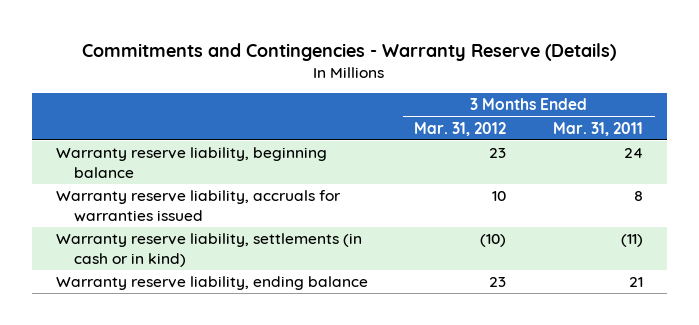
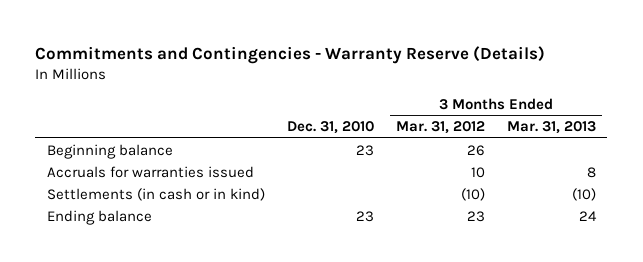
- | 3 Months Ended Mar. 31, 2012 | 3 Months Ended Mar. 31, 2011
+ | Dec. 31, 2010 | 3 Months Ended Mar. 31, 2012 | 3 Months Ended Mar. 31, 2013
- Warranty reserve liability, beginning balance | 23 | 24
- Warranty reserve liability, accruals for warranties issued | 10 | 8
- Warranty reserve liability, settlements (in cash or in kind) | (10) | (11)
- Warranty reserve liability, ending balance | 23 | 21
+ Beginning balance | 23 | 26 |
+ Accruals for warranties issued | | 10 | 8
+ Settlements (in cash or in kind) | | (10) | (10)
+ Ending balance | 23 | 23 | 24

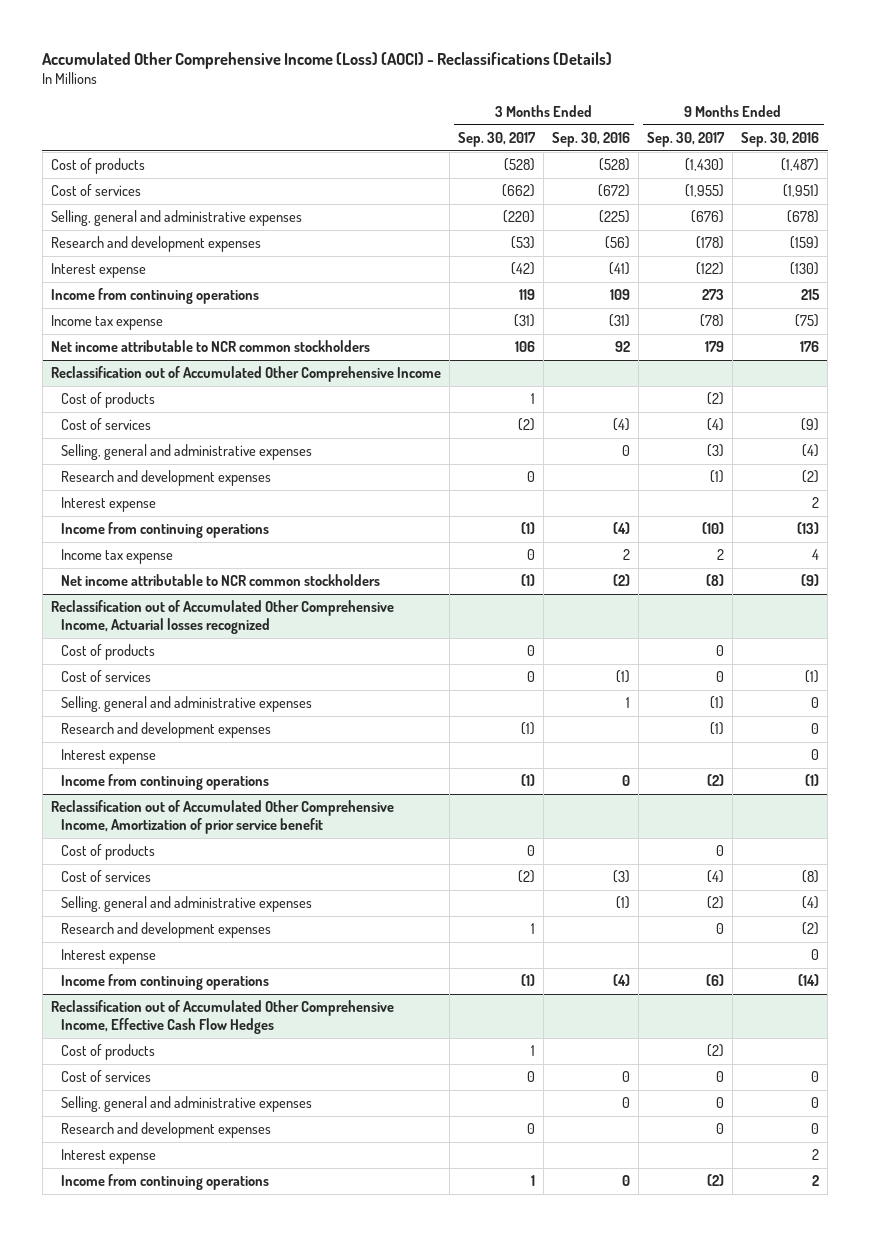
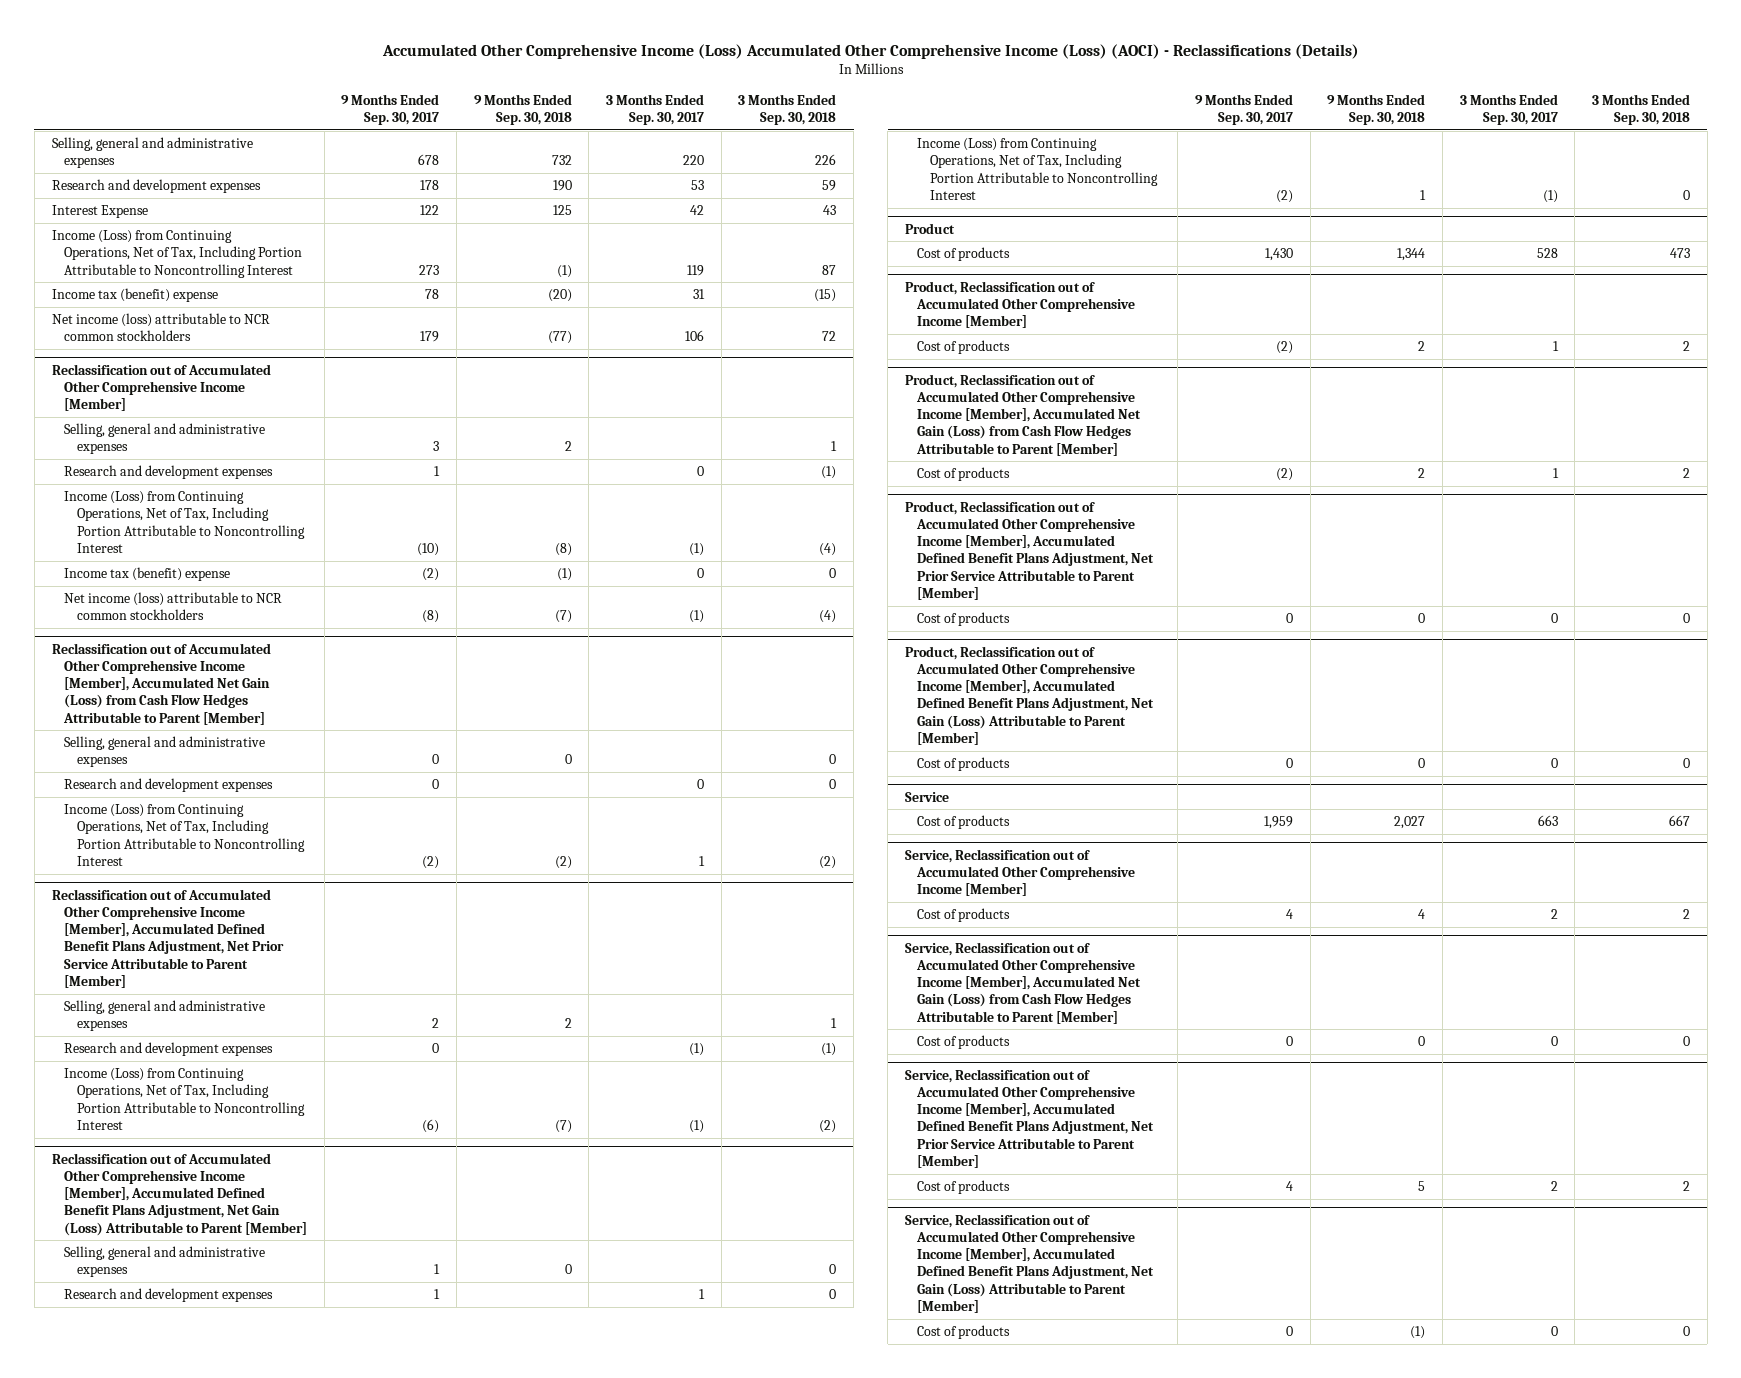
- Accumulated Other Comprehensive Income (Loss) (AOCI) - Reclassifications (Details)
+ Accumulated Other Comprehensive Income (Loss) Accumulated Other Comprehensive Income (Loss) (AOCI) - Reclassifications (Details)
- | 3 Months Ended Sep. 30, 2017 | 3 Months Ended Sep. 30, 2016 | 9 Months Ended Sep. 30, 2017 | 9 Months Ended Sep. 30, 2016
+ | 9 Months Ended Sep. 30, 2017 | 9 Months Ended Sep. 30, 2018 | 3 Months Ended Sep. 30, 2017 | 3 Months Ended Sep. 30, 2018
- Cost of products | (528) | (528) | (1,430) | (1,487)
- Cost of services | (662) | (672) | (1,955) | (1,951)
- Selling, general and administrative expenses | (220) | (225) | (676) | (678)
- Research and development expenses | (53) | (56) | (178) | (159)
- Interest expense | (42) | (41) | (122) | (130)
- Income from continuing operations | 119 | 109 | 273 | 215
- Income tax expense | (31) | (31) | (78) | (75)
- Net income attributable to NCR common stockholders | 106 | 92 | 179 | 176
- Reclassification out of Accumulated Other Comprehensive Income
+ Selling, general and administrative expenses | 678 | 732 | 220 | 226
+ Research and development expenses | 178 | 190 | 53 | 59
+ Interest Expense | 122 | 125 | 42 | 43
+ Income (Loss) from Continuing Operations, Net of Tax, Including Portion Attributable to Noncontrolling Interest | 273 | (1) | 119 | 87
+ Income tax (benefit) expense | 78 | (20) | 31 | (15)
+ Net income (loss) attributable to NCR common stockholders | 179 | (77) | 106 | 72
+ Reclassification out of Accumulated Other Comprehensive Income [Member]
+ Selling, general and administrative expenses | 3 | 2 | | 1
+ Research and development expenses | 1 | | 0 | (1)
+ Income (Loss) from Continuing Operations, Net of Tax, Including Portion Attributable to Noncontrolling Interest | (10) | (8) | (1) | (4)
+ Income tax (benefit) expense | (2) | (1) | 0 | 0
+ Net income (loss) attributable to NCR common stockholders | (8) | (7) | (1) | (4)
+ Reclassification out of Accumulated Other Comprehensive Income [Member], Accumulated Net Gain (Loss) from Cash Flow Hedges Attributable to Parent [Member]
+ Selling, general and administrative expenses | 0 | 0 | | 0
+ Research and development expenses | 0 | | 0 | 0
+ Income (Loss) from Continuing Operations, Net of Tax, Including Portion Attributable to Noncontrolling Interest | (2) | (2) | 1 | (2)
+ Reclassification out of Accumulated Other Comprehensive Income [Member], Accumulated Defined Benefit Plans Adjustment, Net Prior Service Attributable to Parent [Member]
+ Selling, general and administrative expenses | 2 | 2 | | 1
+ Research and development expenses | 0 | | (1) | (1)
+ Income (Loss) from Continuing Operations, Net of Tax, Including Portion Attributable to Noncontrolling Interest | (6) | (7) | (1) | (2)
+ Reclassification out of Accumulated Other Comprehensive Income [Member], Accumulated Defined Benefit Plans Adjustment, Net Gain (Loss) Attributable to Parent [Member]
+ Selling, general and administrative expenses | 1 | 0 | | 0
+ Research and development expenses | 1 | | 1 | 0
+ Income (Loss) from Continuing Operations, Net of Tax, Including Portion Attributable to Noncontrolling Interest | (2) | 1 | (1) | 0
+ Product
+ Cost of products | 1,430 | 1,344 | 528 | 473
+ Product, Reclassification out of Accumulated Other Comprehensive Income [Member]
- Cost of services | (2) | (4) | (4) | (9)
- Selling, general and administrative expenses | | 0 | (3) | (4)
- Research and development expenses | 0 | | (1) | (2)
- Interest expense | | | | 2
- Income from continuing operations | (1) | (4) | (10) | (13)
- Income tax expense | 0 | 2 | 2 | 4
- Net income attributable to NCR common stockholders | (1) | (2) | (8) | (9)
- Reclassification out of Accumulated Other Comprehensive Income, Actuarial losses recognized
+ Product, Reclassification out of Accumulated Other Comprehensive Income [Member], Accumulated Net Gain (Loss) from Cash Flow Hedges Attributable to Parent [Member]
+ Cost of products | (2) | 2 | 1 | 2
+ Product, Reclassification out of Accumulated Other Comprehensive Income [Member], Accumulated Defined Benefit Plans Adjustment, Net Prior Service Attributable to Parent [Member]
- Cost of services | 0 | (1) | 0 | (1)
- Selling, general and administrative expenses | | 1 | (1) | 0
- Research and development expenses | (1) | | (1) | 0
- Interest expense | | | | 0
- Income from continuing operations | (1) | 0 | (2) | (1)
- Reclassification out of Accumulated Other Comprehensive Income, Amortization of prior service benefit
+ Product, Reclassification out of Accumulated Other Comprehensive Income [Member], Accumulated Defined Benefit Plans Adjustment, Net Gain (Loss) Attributable to Parent [Member]
- Cost of services | (2) | (3) | (4) | (8)
- Selling, general and administrative expenses | | (1) | (2) | (4)
- Research and development expenses | 1 | | 0 | (2)
- Interest expense | | | | 0
- Income from continuing operations | (1) | (4) | (6) | (14)
- Reclassification out of Accumulated Other Comprehensive Income, Effective Cash Flow Hedges
- Cost of products | 1 | | (2) |
- Cost of services | 0 | 0 | 0 | 0
- Selling, general and administrative expenses | | 0 | 0 | 0
- Research and development expenses | 0 | | 0 | 0
- Interest expense | | | | 2
- Income from continuing operations | 1 | 0 | (2) | 2
+ Service
+ Cost of products | 1,959 | 2,027 | 663 | 667
+ Service, Reclassification out of Accumulated Other Comprehensive Income [Member]
+ Cost of products | 4 | 4 | 2 | 2
+ Service, Reclassification out of Accumulated Other Comprehensive Income [Member], Accumulated Net Gain (Loss) from Cash Flow Hedges Attributable to Parent [Member]
+ Cost of products | 0 | 0 | 0 | 0
+ Service, Reclassification out of Accumulated Other Comprehensive Income [Member], Accumulated Defined Benefit Plans Adjustment, Net Prior Service Attributable to Parent [Member]
+ Cost of products | 4 | 5 | 2 | 2
+ Service, Reclassification out of Accumulated Other Comprehensive Income [Member], Accumulated Defined Benefit Plans Adjustment, Net Gain (Loss) Attributable to Parent [Member]
+ Cost of products | 0 | (1) | 0 | 0

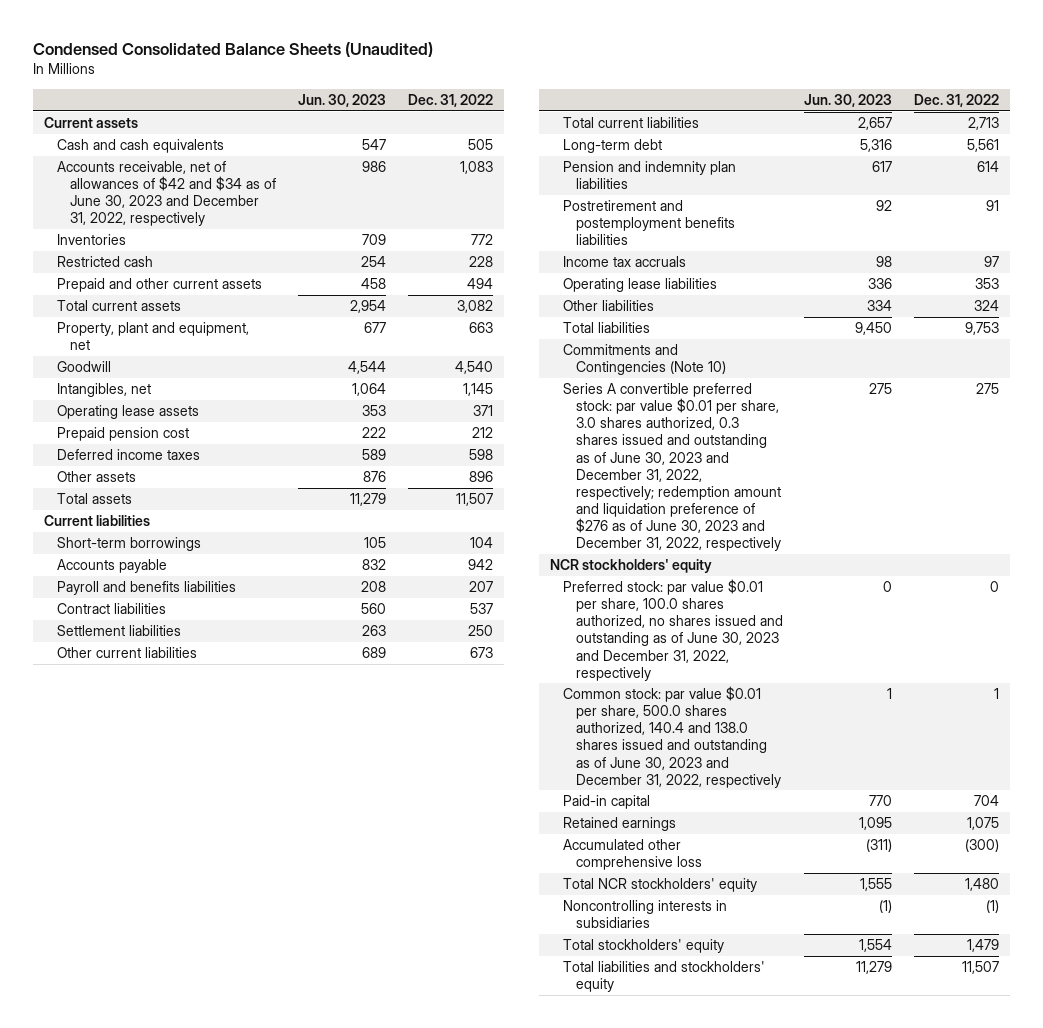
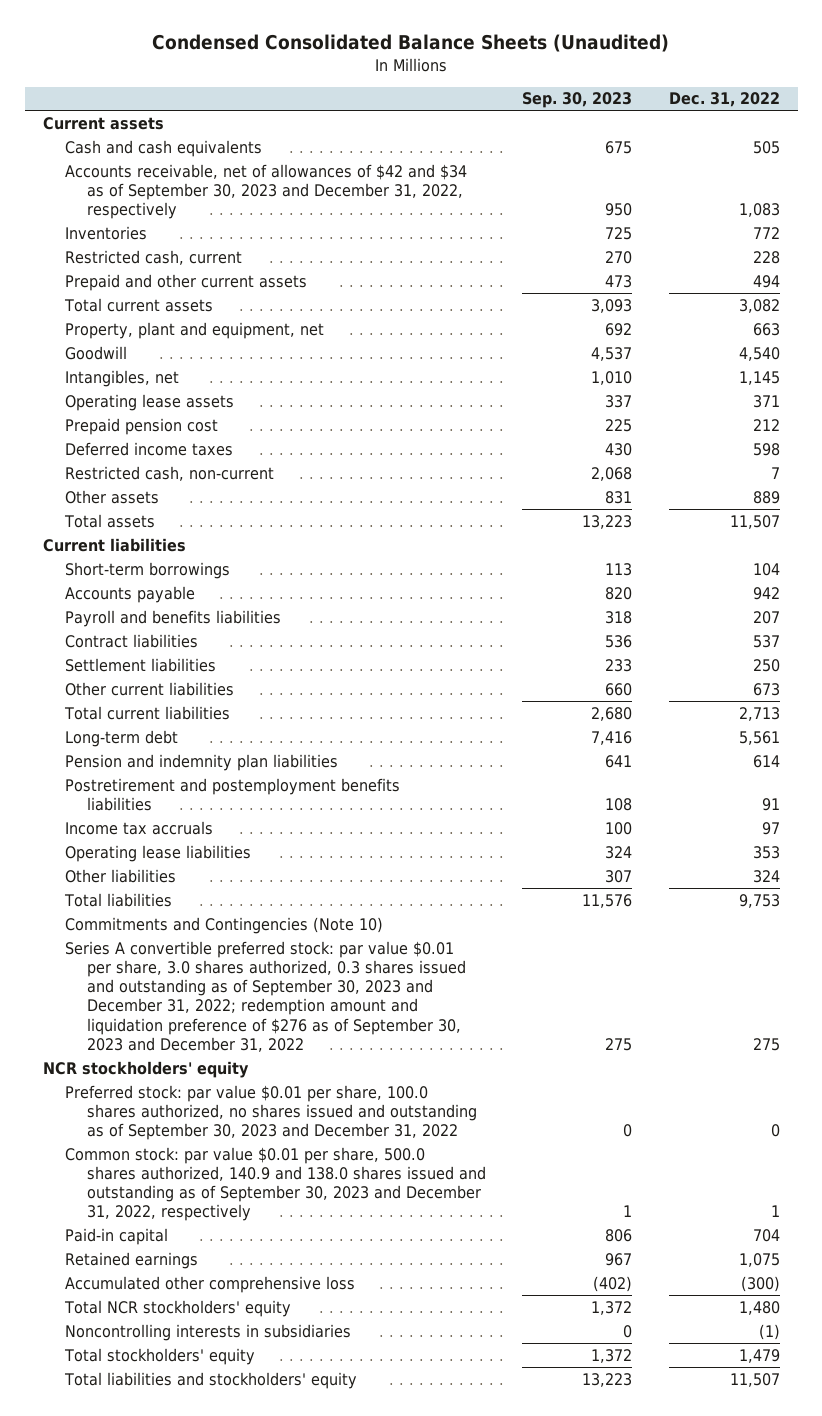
- | Jun. 30, 2023 | Dec. 31, 2022
+ | Sep. 30, 2023 | Dec. 31, 2022
- Accounts receivable, net of allowances of $42 and $34 as of June 30, 2023 and December 31, 2022, respectively | 986 | 1,083
+ Accounts receivable, net of allowances of $42 and $34 as of September 30, 2023 and December 31, 2022, respectively | 950 | 1,083
- Restricted cash | 254 | 228
+ Restricted cash, current | 270 | 228
- Other assets | 876 | 896
+ Restricted cash, non-current | 2,068 | 7
+ Other assets | 831 | 889
- Series A convertible preferred stock: par value $0.01 per share, 3.0 shares authorized, 0.3 shares issued and outstanding as of June 30, 2023 and December 31, 2022, respectively; redemption amount and liquidation preference of $276 as of June 30, 2023 and December 31, 2022, respectively | 275 | 275
+ Series A convertible preferred stock: par value $0.01 per share, 3.0 shares authorized, 0.3 shares issued and outstanding as of September 30, 2023 and December 31, 2022; redemption amount and liquidation preference of $276 as of September 30, 2023 and December 31, 2022 | 275 | 275
- Preferred stock: par value $0.01 per share, 100.0 shares authorized, no shares issued and outstanding as of June 30, 2023 and December 31, 2022, respectively | 0 | 0
- Common stock: par value $0.01 per share, 500.0 shares authorized, 140.4 and 138.0 shares issued and outstanding as of June 30, 2023 and December 31, 2022, respectively | 1 | 1
+ Preferred stock: par value $0.01 per share, 100.0 shares authorized, no shares issued and outstanding as of September 30, 2023 and December 31, 2022 | 0 | 0
+ Common stock: par value $0.01 per share, 500.0 shares authorized, 140.9 and 138.0 shares issued and outstanding as of September 30, 2023 and December 31, 2022, respectively | 1 | 1

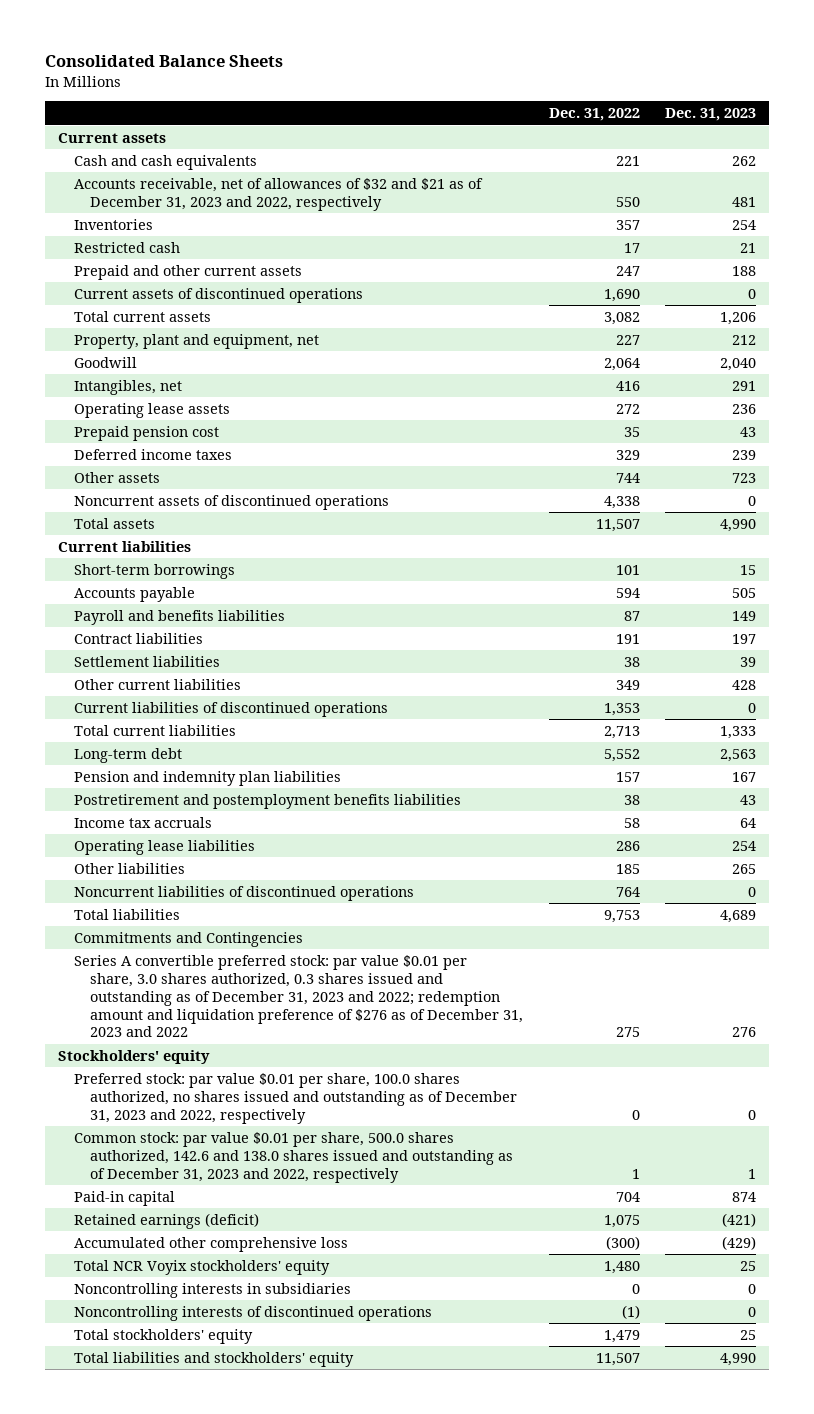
- Condensed Consolidated Balance Sheets (Unaudited)
+ Consolidated Balance Sheets
- | Sep. 30, 2023 | Dec. 31, 2022
+ | Dec. 31, 2022 | Dec. 31, 2023
- Cash and cash equivalents | 675 | 505
- Accounts receivable, net of allowances of $42 and $34 as of September 30, 2023 and December 31, 2022, respectively | 950 | 1,083
- Inventories | 725 | 772
- Restricted cash, current | 270 | 228
- Prepaid and other current assets | 473 | 494
+ Cash and cash equivalents | 221 | 262
+ Accounts receivable, net of allowances of $32 and $21 as of December 31, 2023 and 2022, respectively | 550 | 481
+ Inventories | 357 | 254
+ Restricted cash | 17 | 21
+ Prepaid and other current assets | 247 | 188
+ Current assets of discontinued operations | 1,690 | 0
- Property, plant and equipment, net | 692 | 663
- Goodwill | 4,537 | 4,540
- Intangibles, net | 1,010 | 1,145
- Operating lease assets | 337 | 371
- Prepaid pension cost | 225 | 212
- Deferred income taxes | 430 | 598
- Restricted cash, non-current | 2,068 | 7
- Other assets | 831 | 889
+ Property, plant and equipment, net | 227 | 212
+ Goodwill | 2,064 | 2,040
+ Intangibles, net | 416 | 291
+ Operating lease assets | 272 | 236
+ Prepaid pension cost | 35 | 43
+ Deferred income taxes | 329 | 239
+ Other assets | 744 | 723
+ Noncurrent assets of discontinued operations | 4,338 | 0
- Short-term borrowings | 113 | 104
- Accounts payable | 820 | 942
- Payroll and benefits liabilities | 318 | 207
- Contract liabilities | 536 | 537
- Settlement liabilities | 233 | 250
- Other current liabilities | 660 | 673
+ Short-term borrowings | 101 | 15
+ Accounts payable | 594 | 505
+ Payroll and benefits liabilities | 87 | 149
+ Contract liabilities | 191 | 197
+ Settlement liabilities | 38 | 39
+ Other current liabilities | 349 | 428
+ Current liabilities of discontinued operations | 1,353 | 0
- Long-term debt | 7,416 | 5,561
- Pension and indemnity plan liabilities | 641 | 614
- Postretirement and postemployment benefits liabilities | 108 | 91
- Income tax accruals | 100 | 97
- Operating lease liabilities | 324 | 353
- Other liabilities | 307 | 324
+ Long-term debt | 5,552 | 2,563
+ Pension and indemnity plan liabilities | 157 | 167
+ Postretirement and postemployment benefits liabilities | 38 | 43
+ Income tax accruals | 58 | 64
+ Operating lease liabilities | 286 | 254
+ Other liabilities | 185 | 265
+ Noncurrent liabilities of discontinued operations | 764 | 0
- Commitments and Contingencies (Note 10)
- Series A convertible preferred stock: par value $0.01 per share, 3.0 shares authorized, 0.3 shares issued and outstanding as of September 30, 2023 and December 31, 2022; redemption amount and liquidation preference of $276 as of September 30, 2023 and December 31, 2022 | 275 | 275
- NCR stockholders' equity
- Preferred stock: par value $0.01 per share, 100.0 shares authorized, no shares issued and outstanding as of September 30, 2023 and December 31, 2022 | 0 | 0
- Common stock: par value $0.01 per share, 500.0 shares authorized, 140.9 and 138.0 shares issued and outstanding as of September 30, 2023 and December 31, 2022, respectively | 1 | 1
+ Commitments and Contingencies
+ Series A convertible preferred stock: par value $0.01 per share, 3.0 shares authorized, 0.3 shares issued and outstanding as of December 31, 2023 and 2022; redemption amount and liquidation preference of $276 as of December 31, 2023 and 2022 | 275 | 276
+ Stockholders' equity
+ Preferred stock: par value $0.01 per share, 100.0 shares authorized, no shares issued and outstanding as of December 31, 2023 and 2022, respectively | 0 | 0
+ Common stock: par value $0.01 per share, 500.0 shares authorized, 142.6 and 138.0 shares issued and outstanding as of December 31, 2023 and 2022, respectively | 1 | 1
- Retained earnings | 967 | 1,075
+ Retained earnings (deficit) | 1,075 | (421)
- Total NCR stockholders' equity | 1,372 | 1,480
- Noncontrolling interests in subsidiaries | 0 | (1)
+ Total NCR Voyix stockholders' equity | 1,480 | 25
+ Noncontrolling interests in subsidiaries | 0 | 0
+ Noncontrolling interests of discontinued operations | (1) | 0

